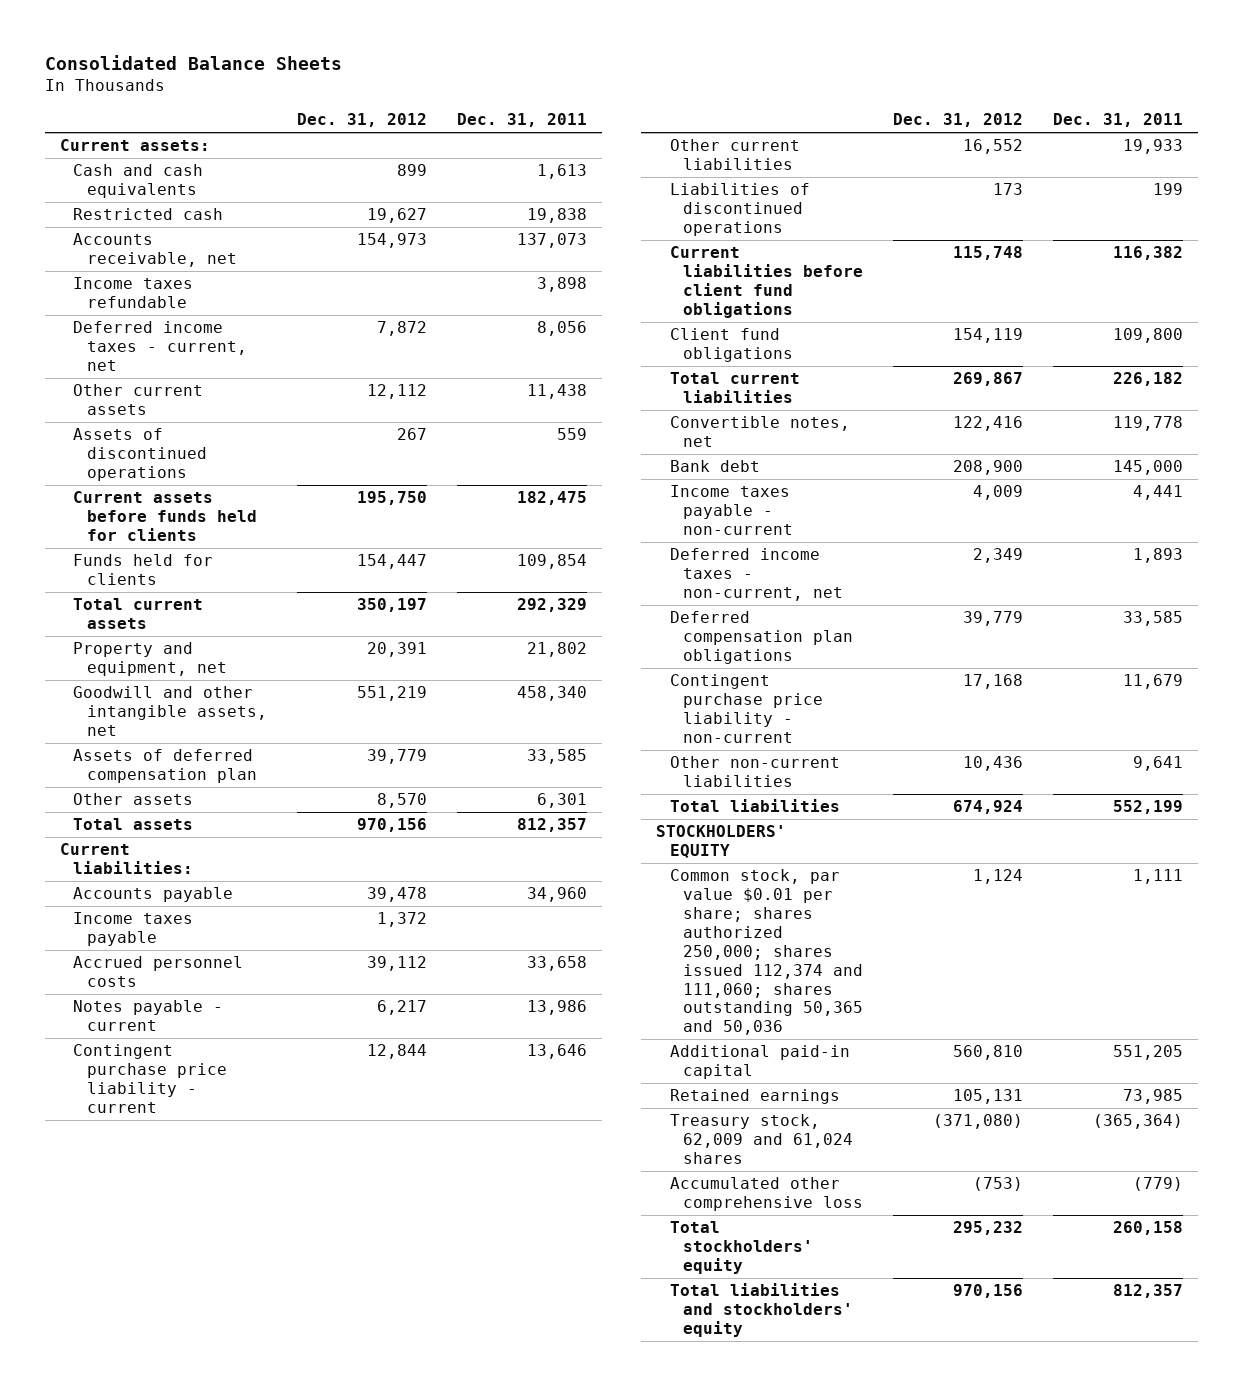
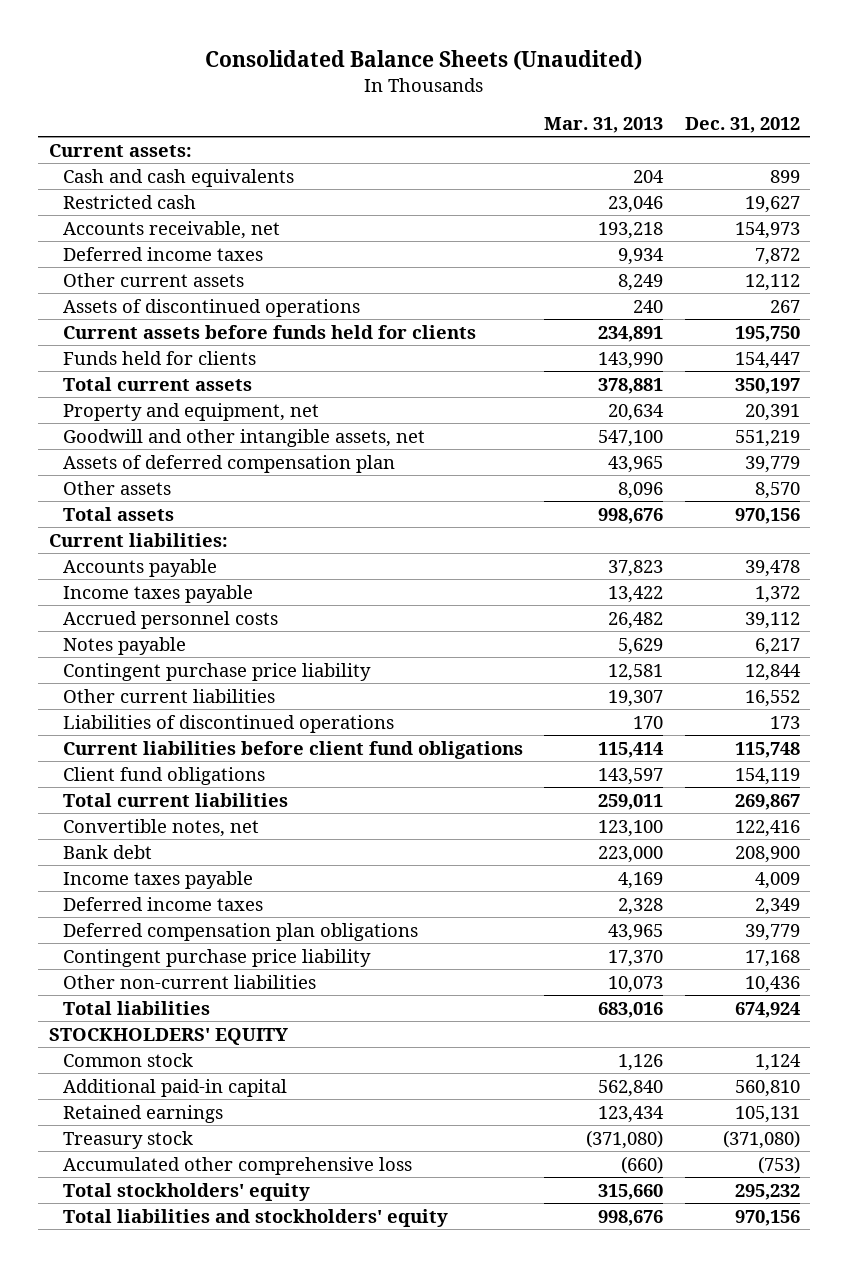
- Consolidated Balance Sheets
+ Consolidated Balance Sheets (Unaudited)
- | Dec. 31, 2012 | Dec. 31, 2011
+ | Mar. 31, 2013 | Dec. 31, 2012
- Income taxes refundable | | 3,898
- Deferred income taxes - current, net | 7,872 | 8,056
+ Deferred income taxes | 9,934 | 7,872
- Notes payable - current | 6,217 | 13,986
- Contingent purchase price liability - current | 12,844 | 13,646
+ Notes payable | 5,629 | 6,217
+ Contingent purchase price liability | 12,581 | 12,844
- Income taxes payable - non-current | 4,009 | 4,441
- Deferred income taxes - non-current, net | 2,349 | 1,893
+ Income taxes payable | 4,169 | 4,009
+ Deferred income taxes | 2,328 | 2,349
- Contingent purchase price liability - non-current | 17,168 | 11,679
+ Contingent purchase price liability | 17,370 | 17,168
- Common stock, par value $0.01 per share; shares authorized 250,000; shares issued 112,374 and 111,060; shares outstanding 50,365 and 50,036 | 1,124 | 1,111
+ Common stock | 1,126 | 1,124
- Treasury stock, 62,009 and 61,024 shares | (371,080) | (365,364)
+ Treasury stock | (371,080) | (371,080)

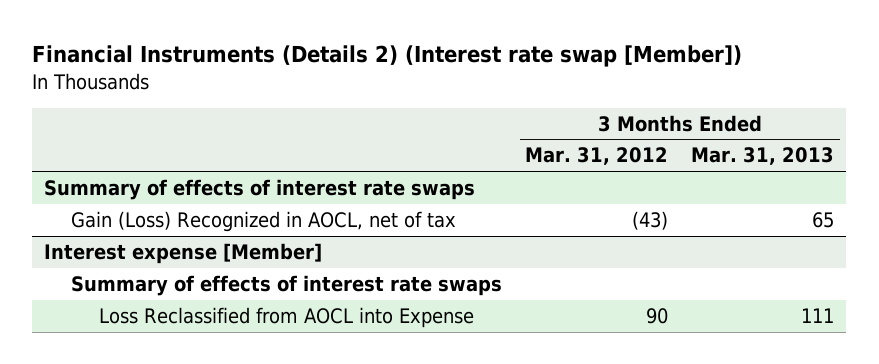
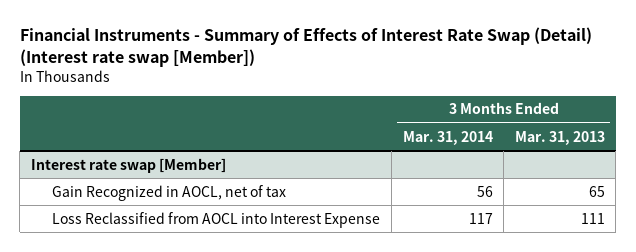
- Financial Instruments (Details 2) (Interest rate swap [Member])
+ Financial Instruments - Summary of Effects of Interest Rate Swap (Detail) (Interest rate swap [Member])
- | 3 Months Ended Mar. 31, 2012 | 3 Months Ended Mar. 31, 2013
+ | 3 Months Ended Mar. 31, 2014 | 3 Months Ended Mar. 31, 2013
- Summary of effects of interest rate swaps
- Gain (Loss) Recognized in AOCL, net of tax | (43) | 65
- Interest expense [Member]
- Summary of effects of interest rate swaps
- Loss Reclassified from AOCL into Expense | 90 | 111
+ Interest rate swap [Member]
+ Gain Recognized in AOCL, net of tax | 56 | 65
+ Loss Reclassified from AOCL into Interest Expense | 117 | 111

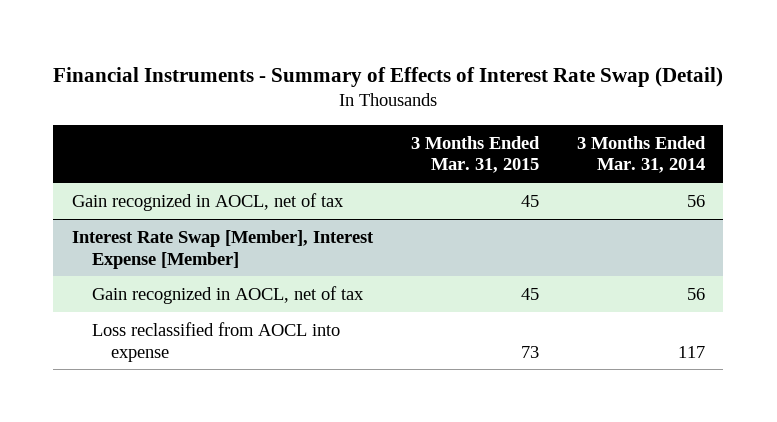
- Financial Instruments - Summary of Effects of Interest Rate Swap (Detail) (Interest rate swap [Member])
+ Financial Instruments - Summary of Effects of Interest Rate Swap (Detail)
- | 3 Months Ended Mar. 31, 2014 | 3 Months Ended Mar. 31, 2013
+ | 3 Months Ended Mar. 31, 2015 | 3 Months Ended Mar. 31, 2014
- Interest rate swap [Member]
- Gain Recognized in AOCL, net of tax | 56 | 65
- Loss Reclassified from AOCL into Interest Expense | 117 | 111
+ Gain recognized in AOCL, net of tax | 45 | 56
+ Interest Rate Swap [Member], Interest Expense [Member]
+ Gain recognized in AOCL, net of tax | 45 | 56
+ Loss reclassified from AOCL into expense | 73 | 117

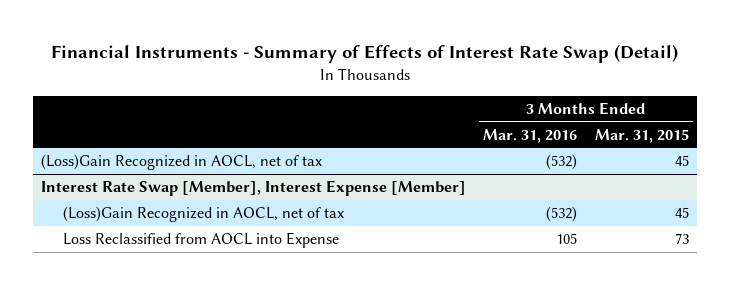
- | 3 Months Ended Mar. 31, 2015 | 3 Months Ended Mar. 31, 2014
+ | 3 Months Ended Mar. 31, 2016 | 3 Months Ended Mar. 31, 2015
- Gain recognized in AOCL, net of tax | 45 | 56
+ (Loss)Gain Recognized in AOCL, net of tax | (532) | 45
@ Interest Rate Swap [Member], Interest Expense [Member]
- Gain recognized in AOCL, net of tax | 45 | 56
- Loss reclassified from AOCL into expense | 73 | 117
+ (Loss)Gain Recognized in AOCL, net of tax | (532) | 45
+ Loss Reclassified from AOCL into Expense | 105 | 73

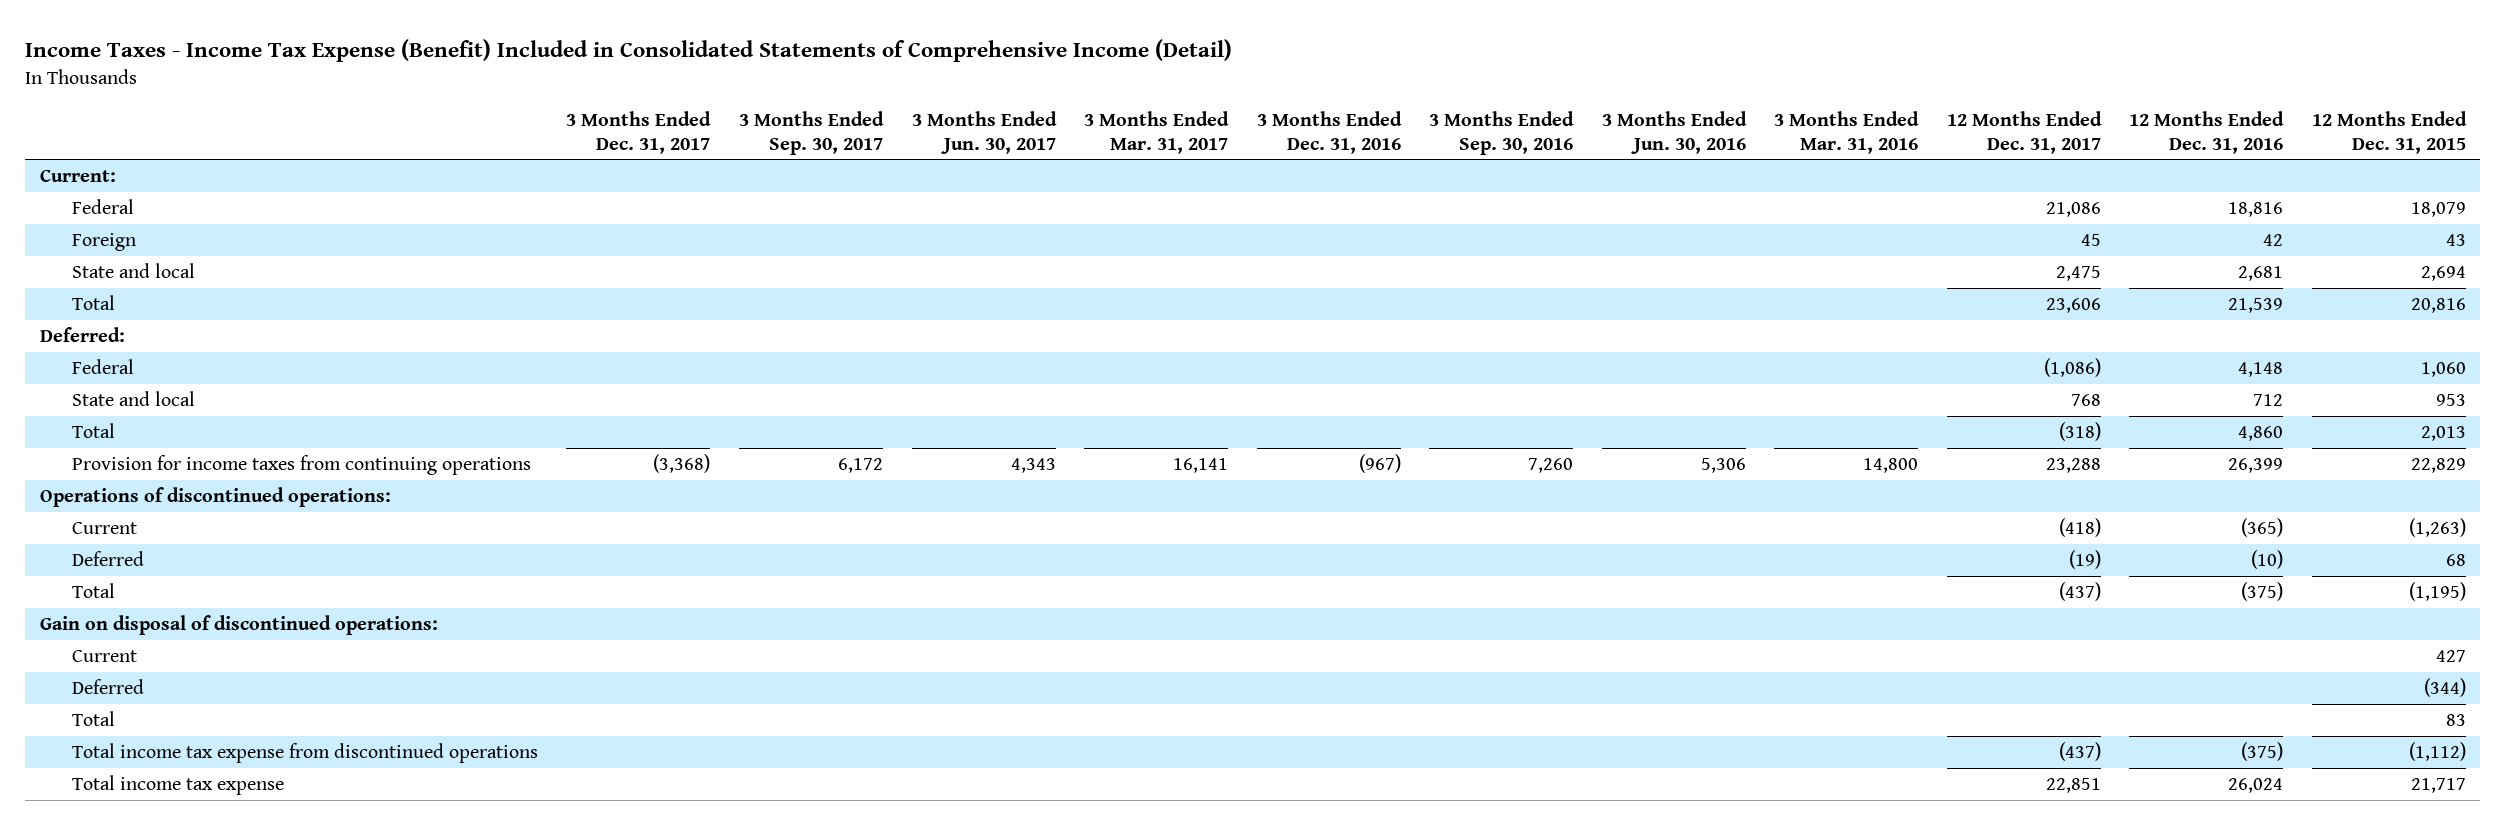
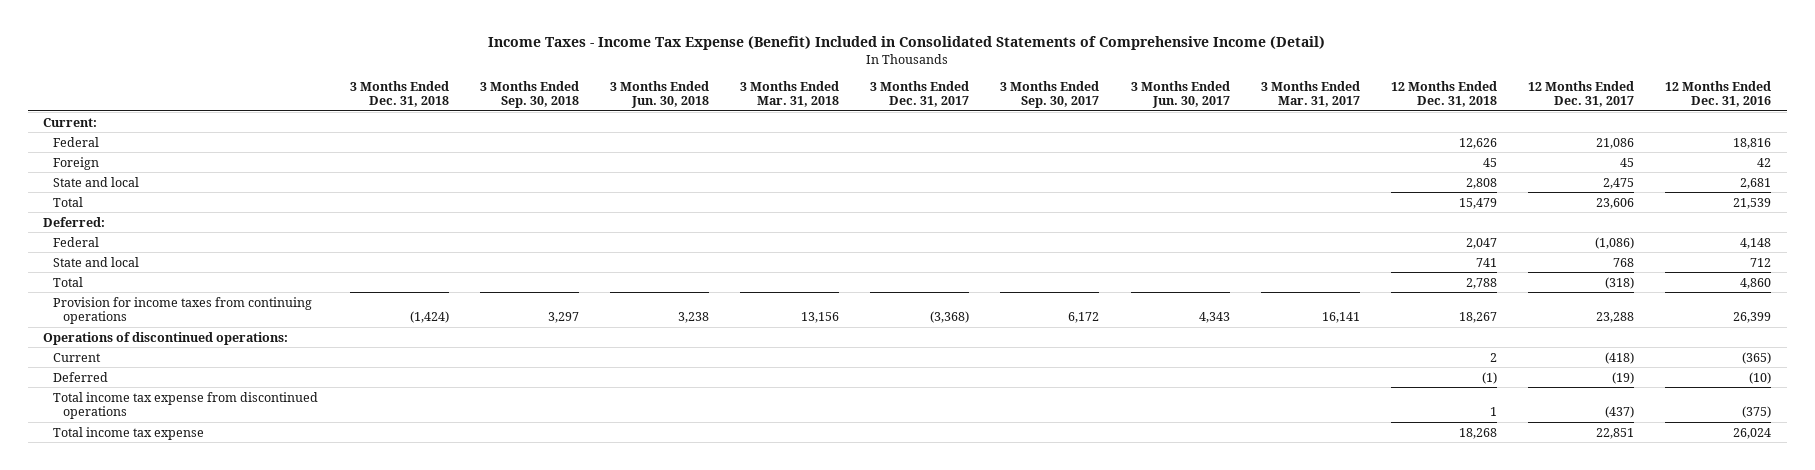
- | 3 Months Ended Dec. 31, 2017 | 3 Months Ended Sep. 30, 2017 | 3 Months Ended Jun. 30, 2017 | 3 Months Ended Mar. 31, 2017 | 3 Months Ended Dec. 31, 2016 | 3 Months Ended Sep. 30, 2016 | 3 Months Ended Jun. 30, 2016 | 3 Months Ended Mar. 31, 2016 | 12 Months Ended Dec. 31, 2017 | 12 Months Ended Dec. 31, 2016 | 12 Months Ended Dec. 31, 2015
+ | 3 Months Ended Dec. 31, 2018 | 3 Months Ended Sep. 30, 2018 | 3 Months Ended Jun. 30, 2018 | 3 Months Ended Mar. 31, 2018 | 3 Months Ended Dec. 31, 2017 | 3 Months Ended Sep. 30, 2017 | 3 Months Ended Jun. 30, 2017 | 3 Months Ended Mar. 31, 2017 | 12 Months Ended Dec. 31, 2018 | 12 Months Ended Dec. 31, 2017 | 12 Months Ended Dec. 31, 2016
- Total | | | | | | | | | (437) | (375) | (1,195)
- Gain on disposal of discontinued operations:
- Current | | | | | | | | | | | 427
- Deferred | | | | | | | | | | | (344)
- Total | | | | | | | | | | | 83

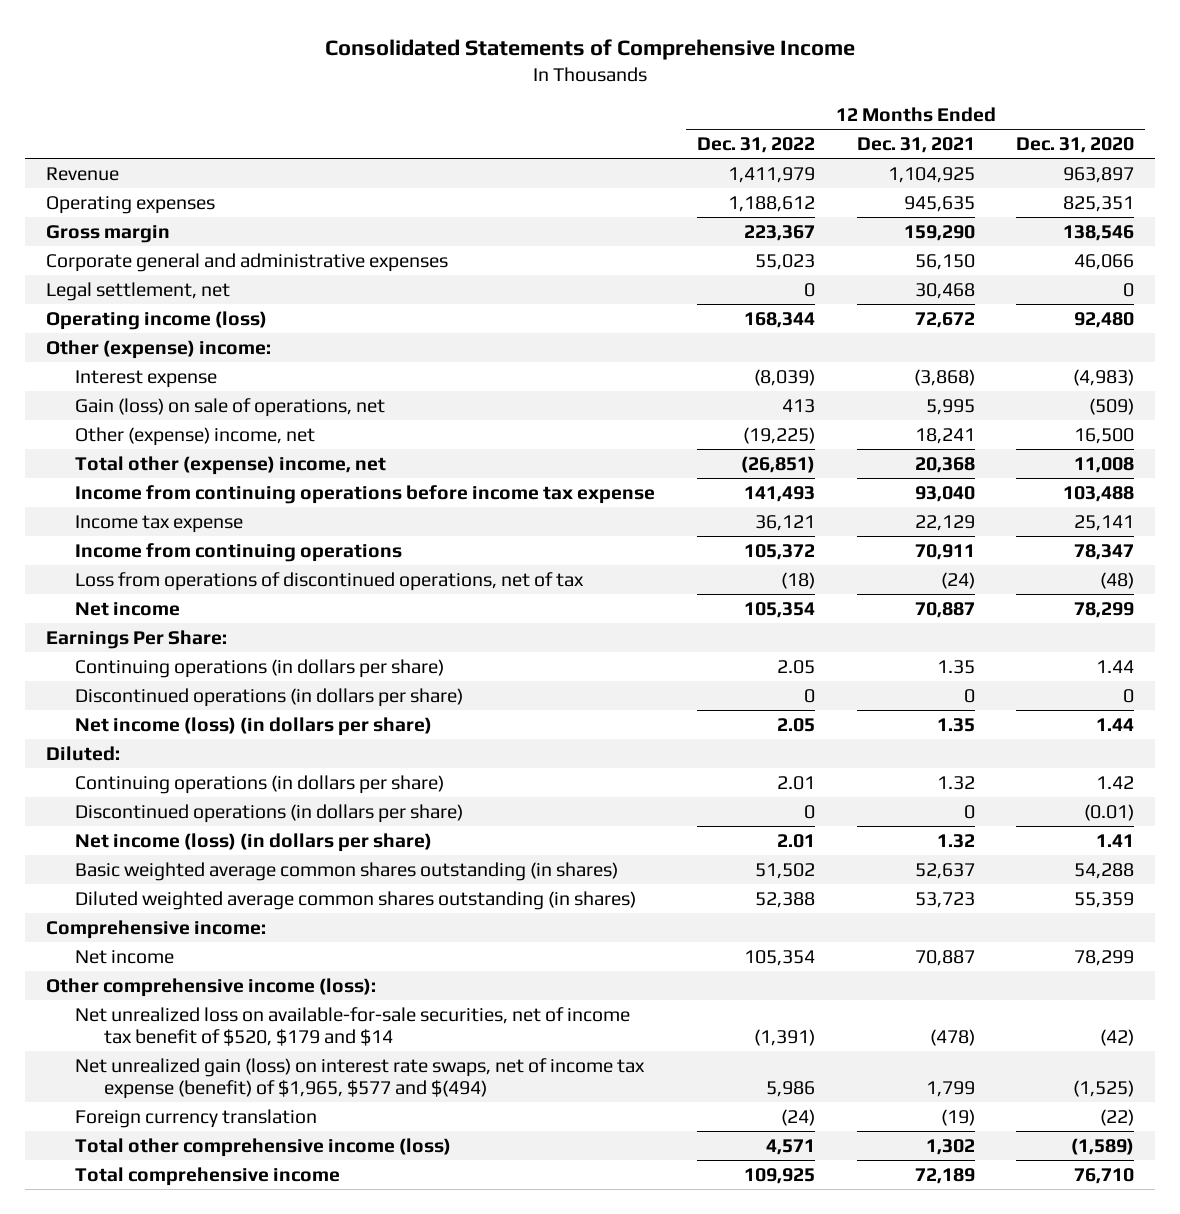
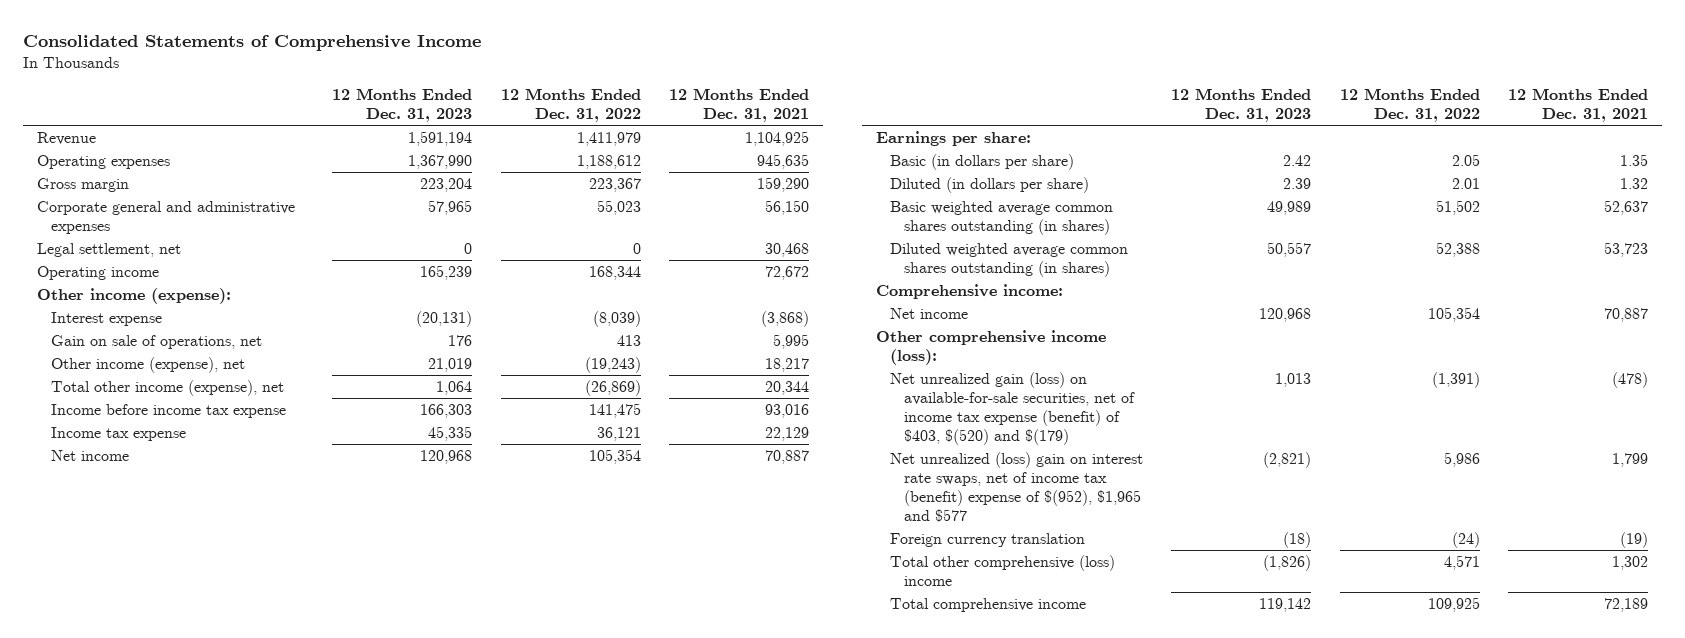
- | 12 Months Ended Dec. 31, 2022 | 12 Months Ended Dec. 31, 2021 | 12 Months Ended Dec. 31, 2020
+ | 12 Months Ended Dec. 31, 2023 | 12 Months Ended Dec. 31, 2022 | 12 Months Ended Dec. 31, 2021
- Operating income (loss) | 168,344 | 72,672 | 92,480
- Other (expense) income:
+ Operating income | 165,239 | 168,344 | 72,672
+ Other income (expense):
- Gain (loss) on sale of operations, net | 413 | 5,995 | (509)
- Other (expense) income, net | (19,225) | 18,241 | 16,500
- Total other (expense) income, net | (26,851) | 20,368 | 11,008
- Income from continuing operations before income tax expense | 141,493 | 93,040 | 103,488
+ Gain on sale of operations, net | 176 | 413 | 5,995
+ Other income (expense), net | 21,019 | (19,243) | 18,217
+ Total other income (expense), net | 1,064 | (26,869) | 20,344
+ Income before income tax expense | 166,303 | 141,475 | 93,016
- Income from continuing operations | 105,372 | 70,911 | 78,347
- Loss from operations of discontinued operations, net of tax | (18) | (24) | (48)
- Earnings Per Share:
- Continuing operations (in dollars per share) | 2.05 | 1.35 | 1.44
- Discontinued operations (in dollars per share) | 0 | 0 | 0
- Net income (loss) (in dollars per share) | 2.05 | 1.35 | 1.44
- Diluted:
- Continuing operations (in dollars per share) | 2.01 | 1.32 | 1.42
- Discontinued operations (in dollars per share) | 0 | 0 | (0.01)
- Net income (loss) (in dollars per share) | 2.01 | 1.32 | 1.41
+ Earnings per share:
+ Basic (in dollars per share) | 2.42 | 2.05 | 1.35
+ Diluted (in dollars per share) | 2.39 | 2.01 | 1.32
- Net unrealized loss on available-for-sale securities, net of income tax benefit of $520, $179 and $14 | (1,391) | (478) | (42)
- Net unrealized gain (loss) on interest rate swaps, net of income tax expense (benefit) of $1,965, $577 and $(494) | 5,986 | 1,799 | (1,525)
+ Net unrealized gain (loss) on available-for-sale securities, net of income tax expense (benefit) of $403, $(520) and $(179) | 1,013 | (1,391) | (478)
+ Net unrealized (loss) gain on interest rate swaps, net of income tax (benefit) expense of $(952), $1,965 and $577 | (2,821) | 5,986 | 1,799
- Total other comprehensive income (loss) | 4,571 | 1,302 | (1,589)
+ Total other comprehensive (loss) income | (1,826) | 4,571 | 1,302

